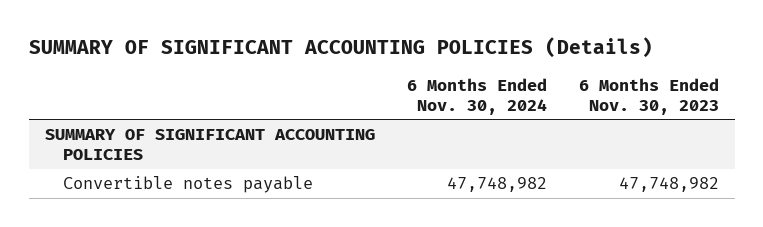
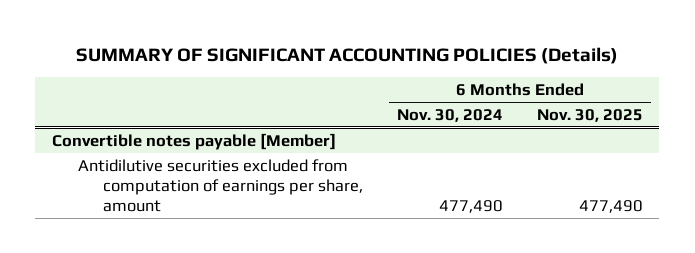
- | 6 Months Ended Nov. 30, 2024 | 6 Months Ended Nov. 30, 2023
+ | 6 Months Ended Nov. 30, 2024 | 6 Months Ended Nov. 30, 2025
- SUMMARY OF SIGNIFICANT ACCOUNTING POLICIES
- Convertible notes payable | 47,748,982 | 47,748,982
+ Convertible notes payable [Member]
+ Antidilutive securities excluded from computation of earnings per share, amount | 477,490 | 477,490

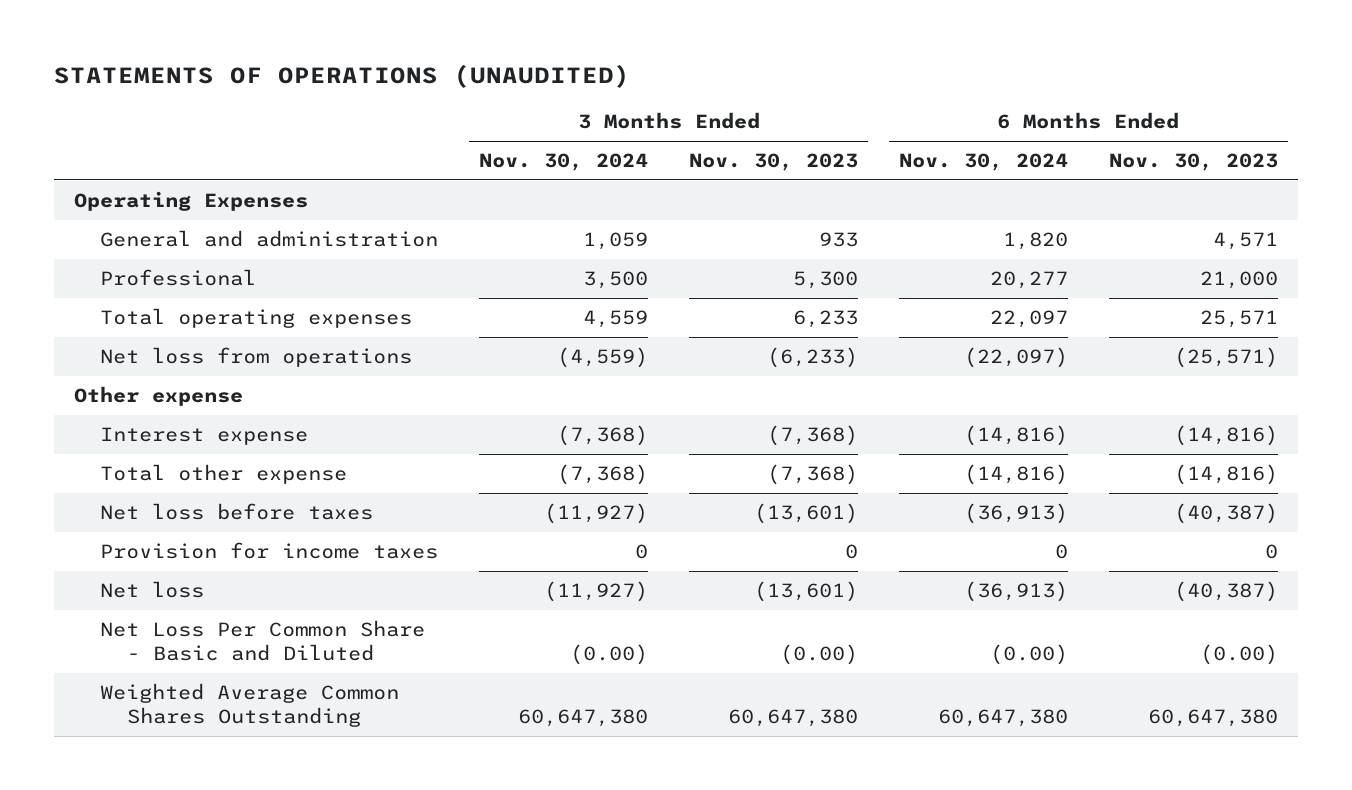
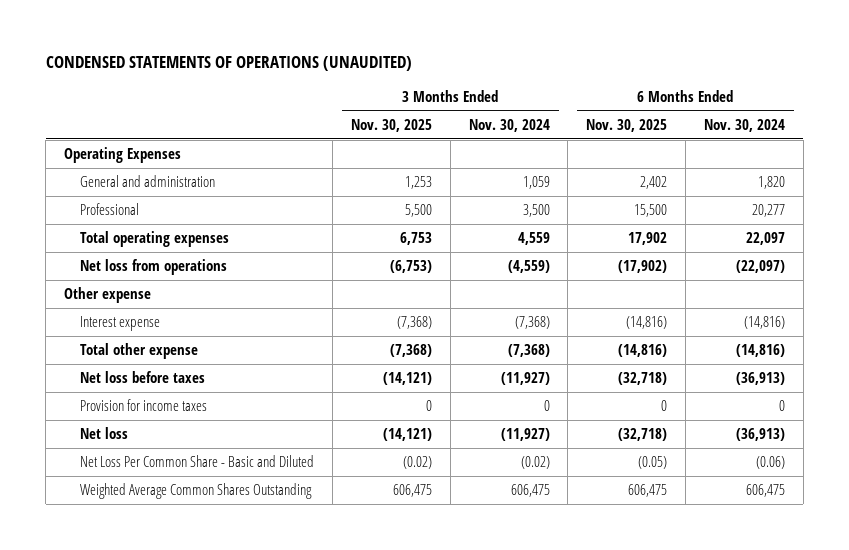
- STATEMENTS OF OPERATIONS (UNAUDITED)
+ CONDENSED STATEMENTS OF OPERATIONS (UNAUDITED)
- | 3 Months Ended Nov. 30, 2024 | 3 Months Ended Nov. 30, 2023 | 6 Months Ended Nov. 30, 2024 | 6 Months Ended Nov. 30, 2023
+ | 3 Months Ended Nov. 30, 2025 | 3 Months Ended Nov. 30, 2024 | 6 Months Ended Nov. 30, 2025 | 6 Months Ended Nov. 30, 2024
- Net Loss Per Common Share - Basic and Diluted | (0.00) | (0.00) | (0.00) | (0.00)
- Weighted Average Common Shares Outstanding | 60,647,380 | 60,647,380 | 60,647,380 | 60,647,380
+ Net Loss Per Common Share - Basic and Diluted | (0.02) | (0.02) | (0.05) | (0.06)
+ Weighted Average Common Shares Outstanding | 606,475 | 606,475 | 606,475 | 606,475

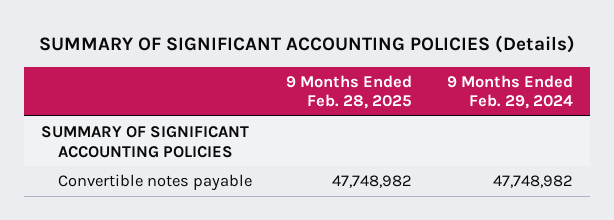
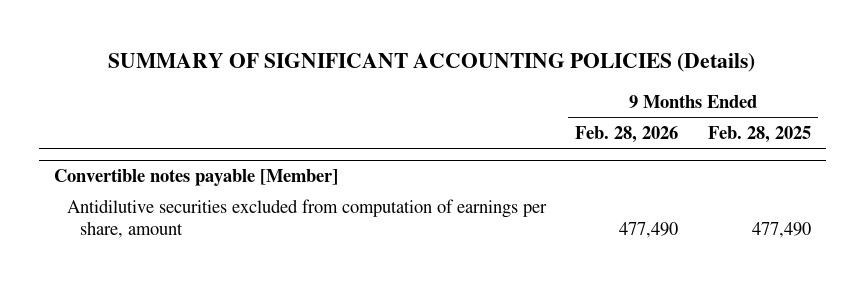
- | 9 Months Ended Feb. 28, 2025 | 9 Months Ended Feb. 29, 2024
+ | 9 Months Ended Feb. 28, 2026 | 9 Months Ended Feb. 28, 2025
- SUMMARY OF SIGNIFICANT ACCOUNTING POLICIES
- Convertible notes payable | 47,748,982 | 47,748,982
+ Convertible notes payable [Member]
+ Antidilutive securities excluded from computation of earnings per share, amount | 477,490 | 477,490

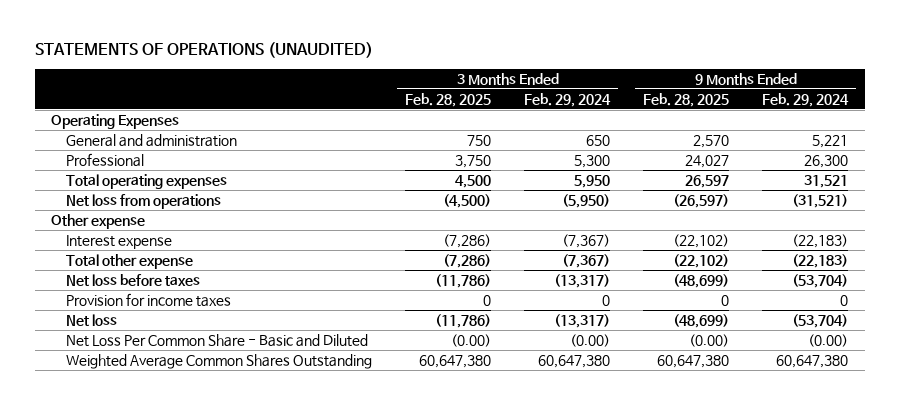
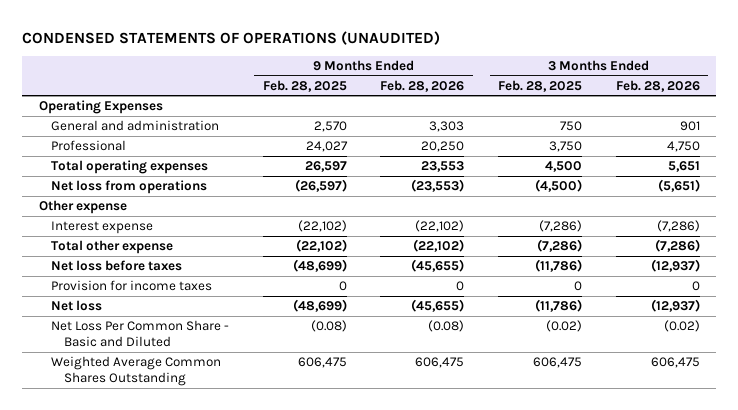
- STATEMENTS OF OPERATIONS (UNAUDITED)
+ CONDENSED STATEMENTS OF OPERATIONS (UNAUDITED)
- | 3 Months Ended Feb. 28, 2025 | 3 Months Ended Feb. 29, 2024 | 9 Months Ended Feb. 28, 2025 | 9 Months Ended Feb. 29, 2024
+ | 9 Months Ended Feb. 28, 2025 | 9 Months Ended Feb. 28, 2026 | 3 Months Ended Feb. 28, 2025 | 3 Months Ended Feb. 28, 2026
- Net Loss Per Common Share - Basic and Diluted | (0.00) | (0.00) | (0.00) | (0.00)
- Weighted Average Common Shares Outstanding | 60,647,380 | 60,647,380 | 60,647,380 | 60,647,380
+ Net Loss Per Common Share - Basic and Diluted | (0.08) | (0.08) | (0.02) | (0.02)
+ Weighted Average Common Shares Outstanding | 606,475 | 606,475 | 606,475 | 606,475

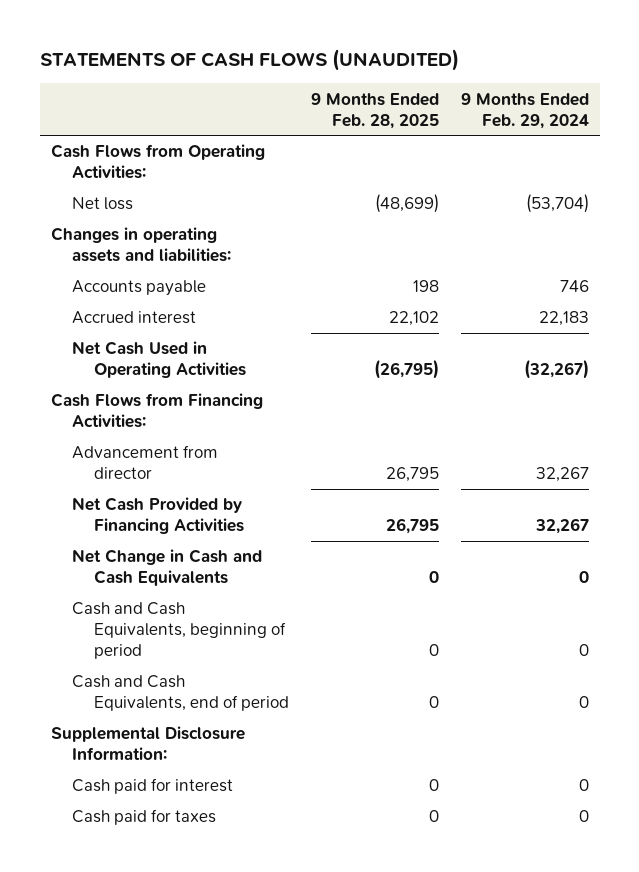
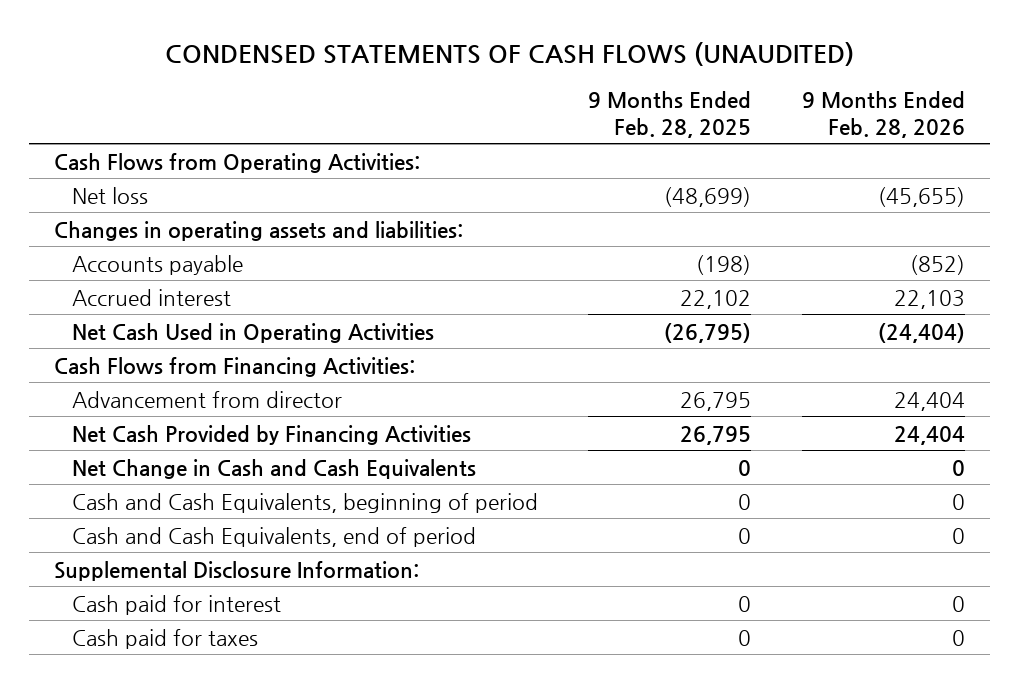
- STATEMENTS OF CASH FLOWS (UNAUDITED)
+ CONDENSED STATEMENTS OF CASH FLOWS (UNAUDITED)
- | 9 Months Ended Feb. 28, 2025 | 9 Months Ended Feb. 29, 2024
+ | 9 Months Ended Feb. 28, 2025 | 9 Months Ended Feb. 28, 2026
- Accounts payable | 198 | 746
+ Accounts payable | (198) | (852)

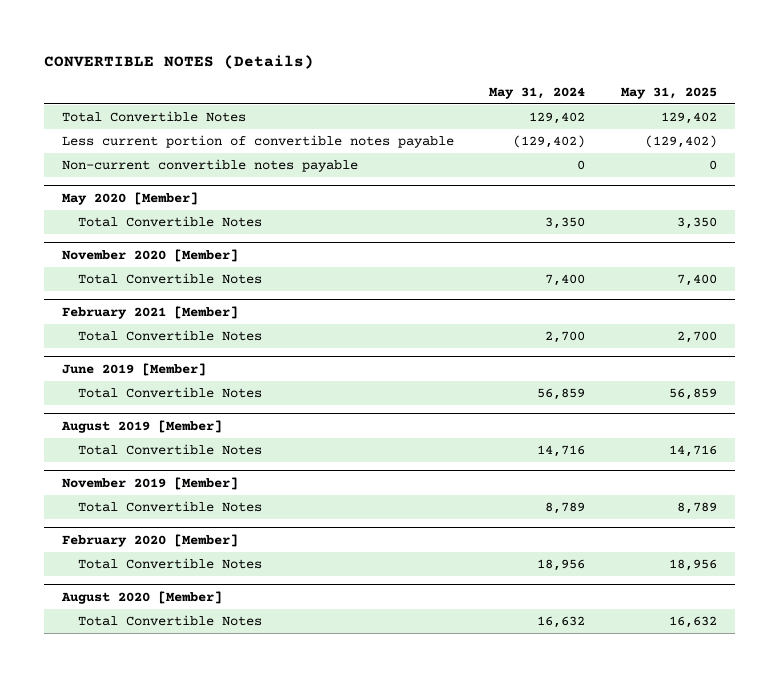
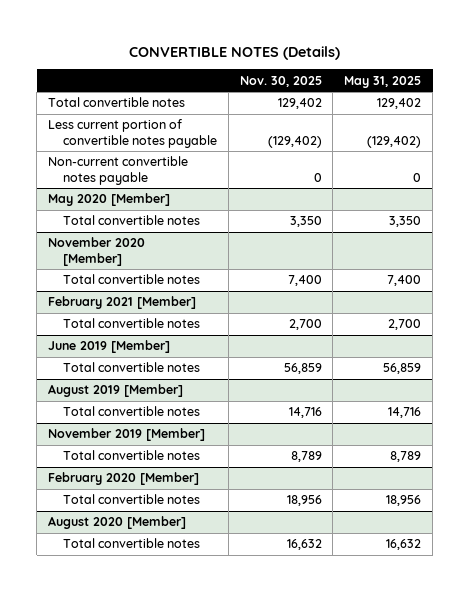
- | May 31, 2024 | May 31, 2025
+ | Nov. 30, 2025 | May 31, 2025
- Total Convertible Notes | 129,402 | 129,402
+ Total convertible notes | 129,402 | 129,402
@ May 2020 [Member]
- Total Convertible Notes | 3,350 | 3,350
+ Total convertible notes | 3,350 | 3,350
@ November 2020 [Member]
- Total Convertible Notes | 7,400 | 7,400
+ Total convertible notes | 7,400 | 7,400
@ February 2021 [Member]
- Total Convertible Notes | 2,700 | 2,700
+ Total convertible notes | 2,700 | 2,700
@ June 2019 [Member]
- Total Convertible Notes | 56,859 | 56,859
+ Total convertible notes | 56,859 | 56,859
@ August 2019 [Member]
- Total Convertible Notes | 14,716 | 14,716
+ Total convertible notes | 14,716 | 14,716
@ November 2019 [Member]
- Total Convertible Notes | 8,789 | 8,789
+ Total convertible notes | 8,789 | 8,789
@ February 2020 [Member]
- Total Convertible Notes | 18,956 | 18,956
+ Total convertible notes | 18,956 | 18,956
@ August 2020 [Member]
- Total Convertible Notes | 16,632 | 16,632
+ Total convertible notes | 16,632 | 16,632

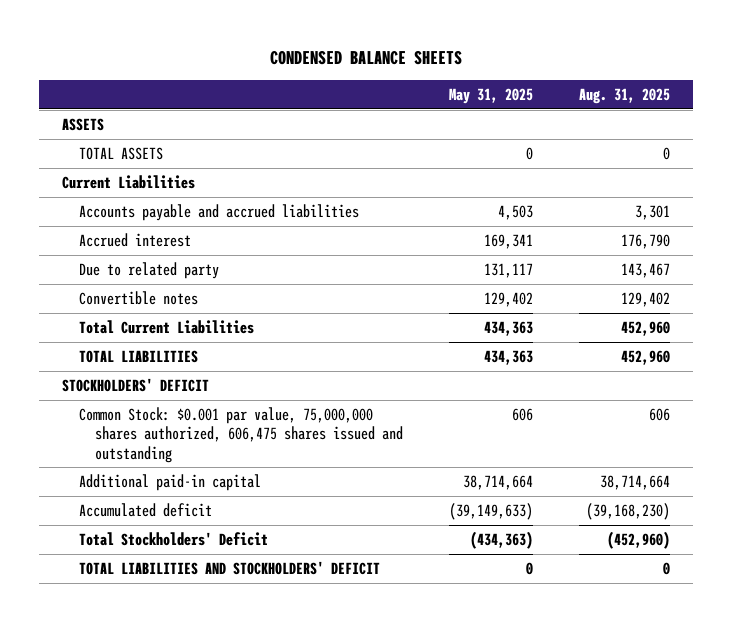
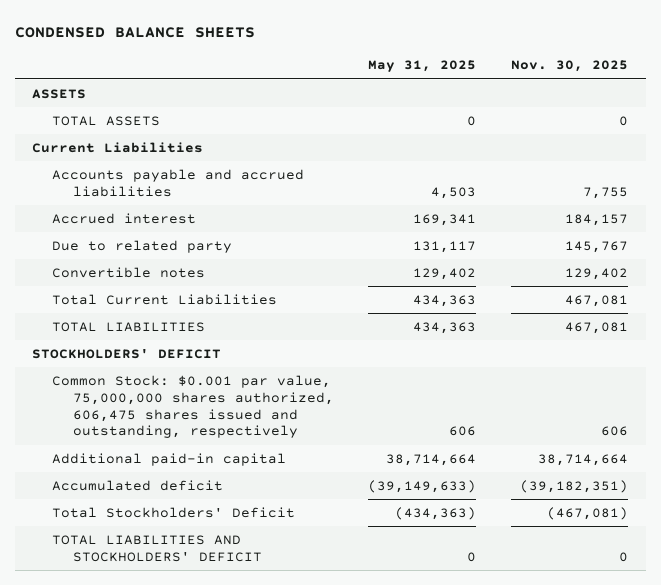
- | May 31, 2025 | Aug. 31, 2025
+ | May 31, 2025 | Nov. 30, 2025
- Common Stock: $0.001 par value, 75,000,000 shares authorized, 606,475 shares issued and outstanding | 606 | 606
+ Common Stock: $0.001 par value, 75,000,000 shares authorized, 606,475 shares issued and outstanding, respectively | 606 | 606

